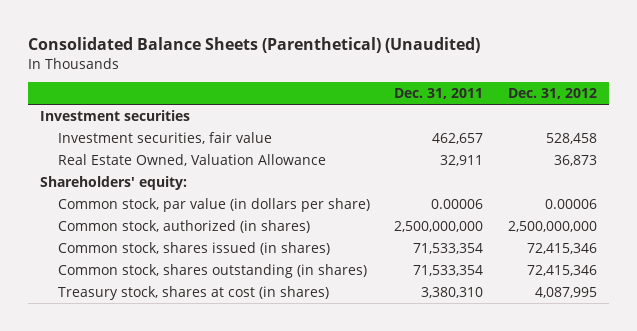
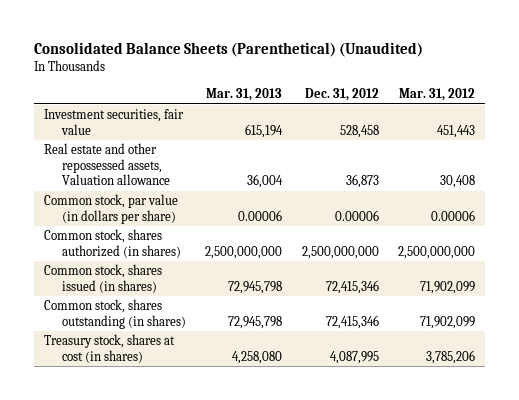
- | Dec. 31, 2011 | Dec. 31, 2012
+ | Mar. 31, 2013 | Dec. 31, 2012 | Mar. 31, 2012
- Investment securities
- Real Estate Owned, Valuation Allowance | 32,911 | 36,873
- Shareholders' equity:
+ Real estate and other repossessed assets, Valuation allowance | 36,004 | 36,873 | 30,408
- Common stock, authorized (in shares) | 2,500,000,000 | 2,500,000,000
+ Common stock, shares authorized (in shares) | 2,500,000,000 | 2,500,000,000 | 2,500,000,000

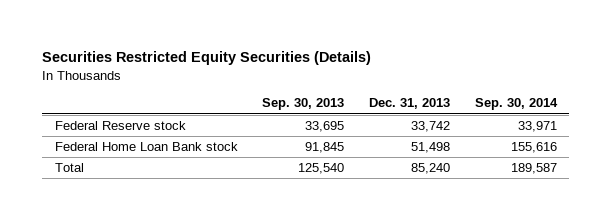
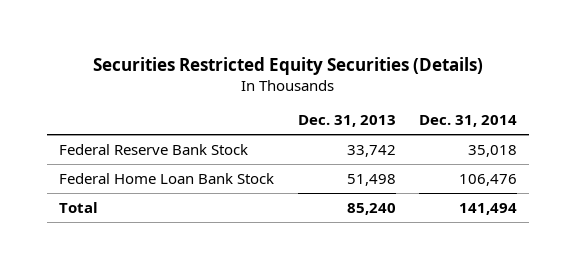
- | Sep. 30, 2013 | Dec. 31, 2013 | Sep. 30, 2014
+ | Dec. 31, 2013 | Dec. 31, 2014
- Federal Reserve stock | 33,695 | 33,742 | 33,971
- Federal Home Loan Bank stock | 91,845 | 51,498 | 155,616
+ Federal Reserve Bank Stock | 33,742 | 35,018
+ Federal Home Loan Bank Stock | 51,498 | 106,476

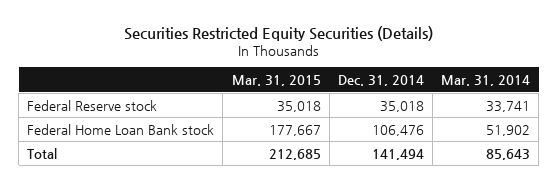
- | Dec. 31, 2013 | Dec. 31, 2014
+ | Mar. 31, 2015 | Dec. 31, 2014 | Mar. 31, 2014
- Federal Reserve Bank Stock | 33,742 | 35,018
- Federal Home Loan Bank Stock | 51,498 | 106,476
+ Federal Reserve stock | 35,018 | 35,018 | 33,741
+ Federal Home Loan Bank stock | 177,667 | 106,476 | 51,902

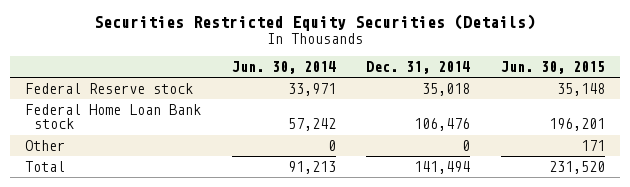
- | Mar. 31, 2015 | Dec. 31, 2014 | Mar. 31, 2014
+ | Jun. 30, 2014 | Dec. 31, 2014 | Jun. 30, 2015
+ Other | 0 | 0 | 171

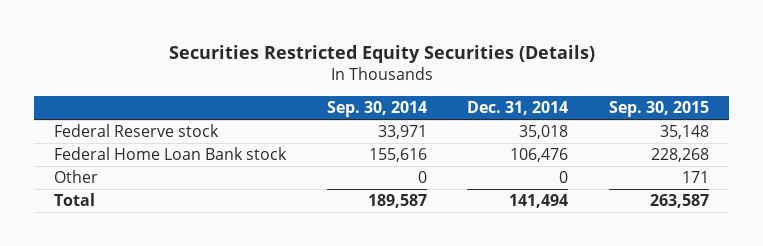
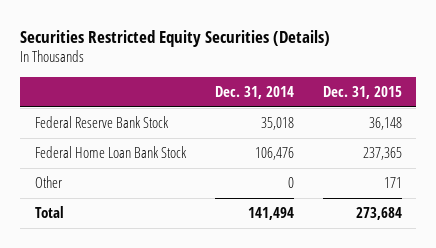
- | Sep. 30, 2014 | Dec. 31, 2014 | Sep. 30, 2015
+ | Dec. 31, 2014 | Dec. 31, 2015
- Federal Reserve stock | 33,971 | 35,018 | 35,148
- Federal Home Loan Bank stock | 155,616 | 106,476 | 228,268
+ Federal Reserve Bank Stock | 35,018 | 36,148
+ Federal Home Loan Bank Stock | 106,476 | 237,365

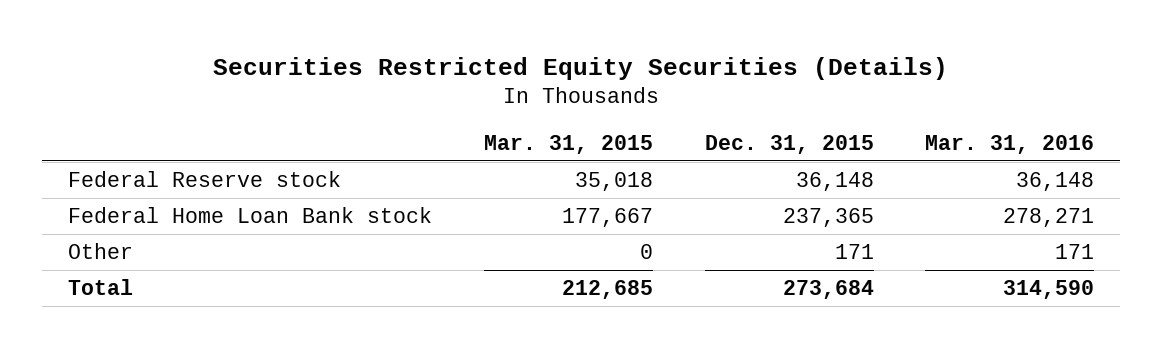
- | Dec. 31, 2014 | Dec. 31, 2015
+ | Mar. 31, 2015 | Dec. 31, 2015 | Mar. 31, 2016
- Federal Reserve Bank Stock | 35,018 | 36,148
- Federal Home Loan Bank Stock | 106,476 | 237,365
+ Federal Reserve stock | 35,018 | 36,148 | 36,148
+ Federal Home Loan Bank stock | 177,667 | 237,365 | 278,271

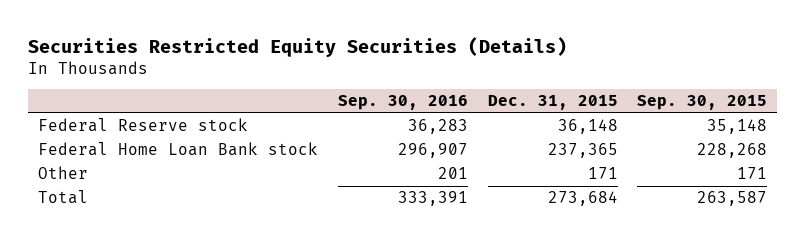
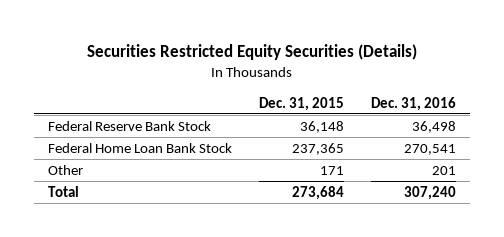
- | Sep. 30, 2016 | Dec. 31, 2015 | Sep. 30, 2015
+ | Dec. 31, 2015 | Dec. 31, 2016
- Federal Reserve stock | 36,283 | 36,148 | 35,148
- Federal Home Loan Bank stock | 296,907 | 237,365 | 228,268
+ Federal Reserve Bank Stock | 36,148 | 36,498
+ Federal Home Loan Bank Stock | 237,365 | 270,541

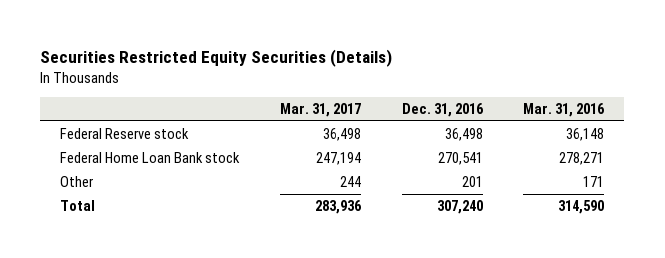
- | Dec. 31, 2015 | Dec. 31, 2016
+ | Mar. 31, 2017 | Dec. 31, 2016 | Mar. 31, 2016
- Federal Reserve Bank Stock | 36,148 | 36,498
- Federal Home Loan Bank Stock | 237,365 | 270,541
+ Federal Reserve stock | 36,498 | 36,498 | 36,148
+ Federal Home Loan Bank stock | 247,194 | 270,541 | 278,271

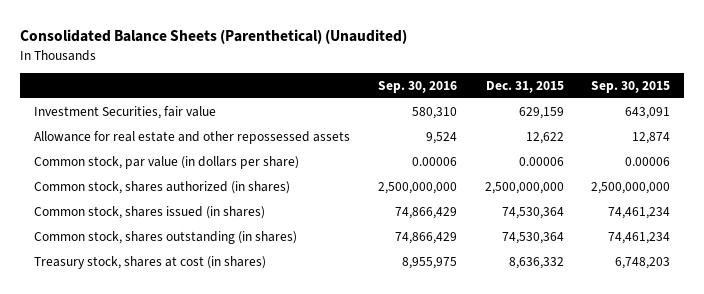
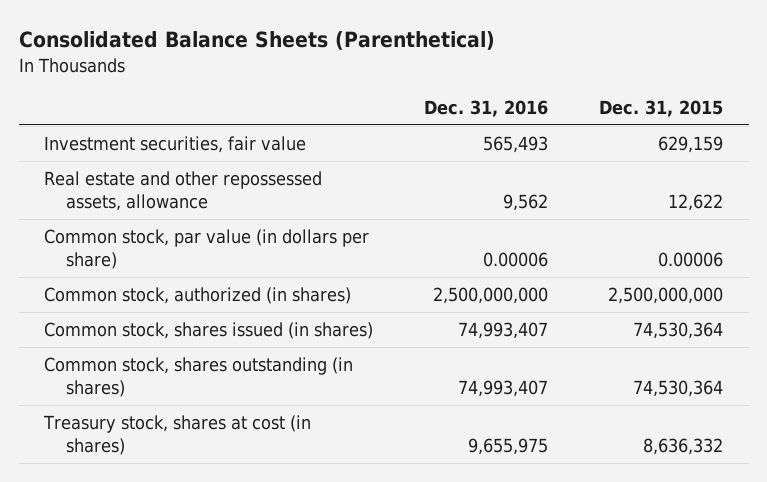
- Consolidated Balance Sheets (Parenthetical) (Unaudited)
+ Consolidated Balance Sheets (Parenthetical)
- | Sep. 30, 2016 | Dec. 31, 2015 | Sep. 30, 2015
+ | Dec. 31, 2016 | Dec. 31, 2015
- Investment Securities, fair value | 580,310 | 629,159 | 643,091
- Allowance for real estate and other repossessed assets | 9,524 | 12,622 | 12,874
+ Investment securities, fair value | 565,493 | 629,159
+ Real estate and other repossessed assets, allowance | 9,562 | 12,622
- Common stock, shares authorized (in shares) | 2,500,000,000 | 2,500,000,000 | 2,500,000,000
+ Common stock, authorized (in shares) | 2,500,000,000 | 2,500,000,000

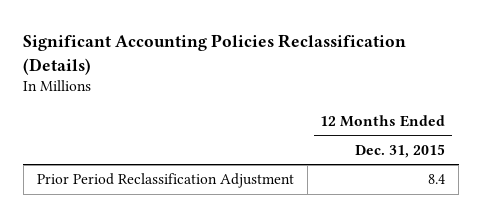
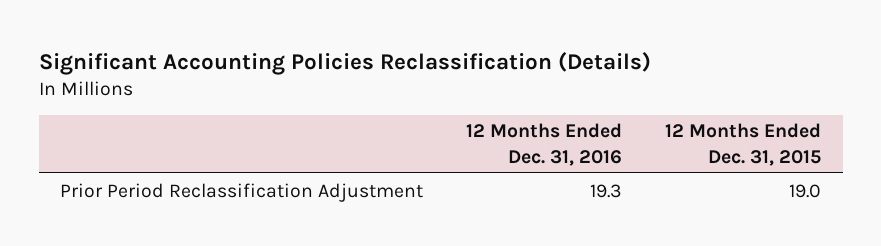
- | 12 Months Ended Dec. 31, 2015
+ | 12 Months Ended Dec. 31, 2016 | 12 Months Ended Dec. 31, 2015
- Prior Period Reclassification Adjustment | 8.4
+ Prior Period Reclassification Adjustment | 19.3 | 19.0

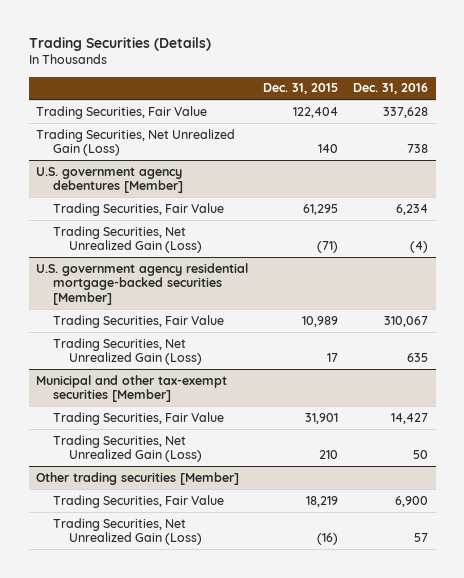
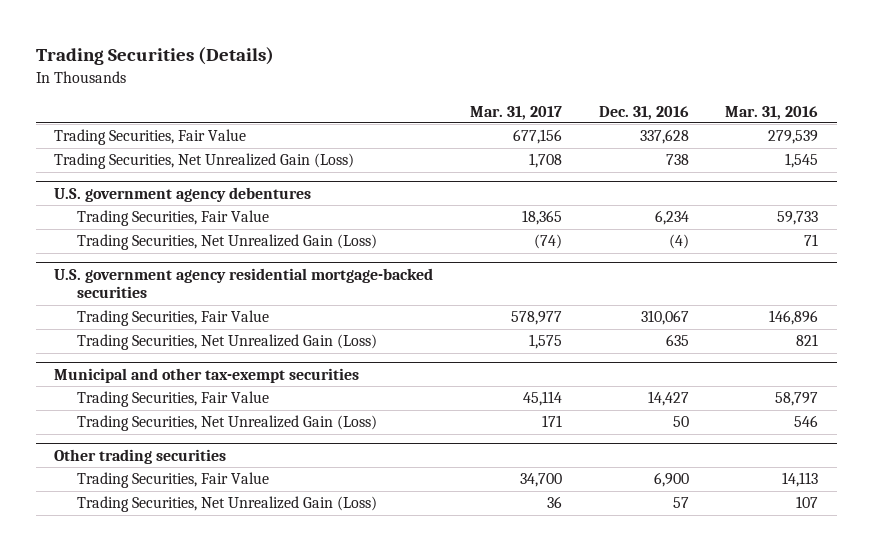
- | Dec. 31, 2015 | Dec. 31, 2016
+ | Mar. 31, 2017 | Dec. 31, 2016 | Mar. 31, 2016
- U.S. government agency debentures [Member]
+ U.S. government agency debentures
- U.S. government agency residential mortgage-backed securities [Member]
+ U.S. government agency residential mortgage-backed securities
- Municipal and other tax-exempt securities [Member]
+ Municipal and other tax-exempt securities
- Other trading securities [Member]
+ Other trading securities

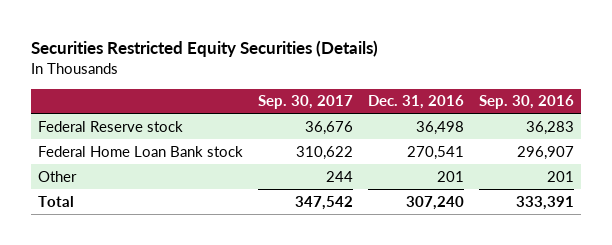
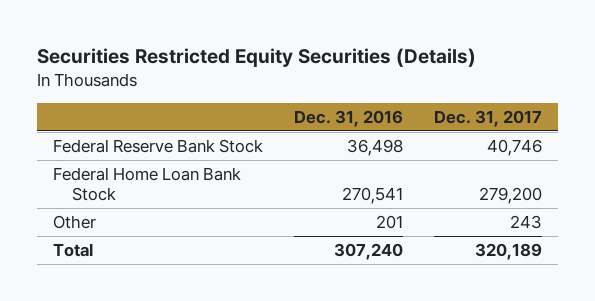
- | Sep. 30, 2017 | Dec. 31, 2016 | Sep. 30, 2016
+ | Dec. 31, 2016 | Dec. 31, 2017
- Federal Reserve stock | 36,676 | 36,498 | 36,283
- Federal Home Loan Bank stock | 310,622 | 270,541 | 296,907
+ Federal Reserve Bank Stock | 36,498 | 40,746
+ Federal Home Loan Bank Stock | 270,541 | 279,200

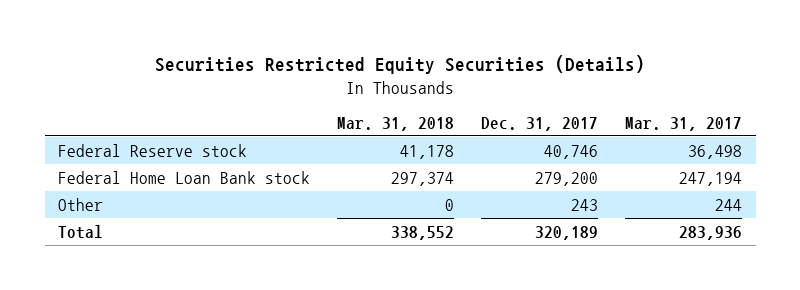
- | Dec. 31, 2016 | Dec. 31, 2017
+ | Mar. 31, 2018 | Dec. 31, 2017 | Mar. 31, 2017
- Federal Reserve Bank Stock | 36,498 | 40,746
- Federal Home Loan Bank Stock | 270,541 | 279,200
+ Federal Reserve stock | 41,178 | 40,746 | 36,498
+ Federal Home Loan Bank stock | 297,374 | 279,200 | 247,194

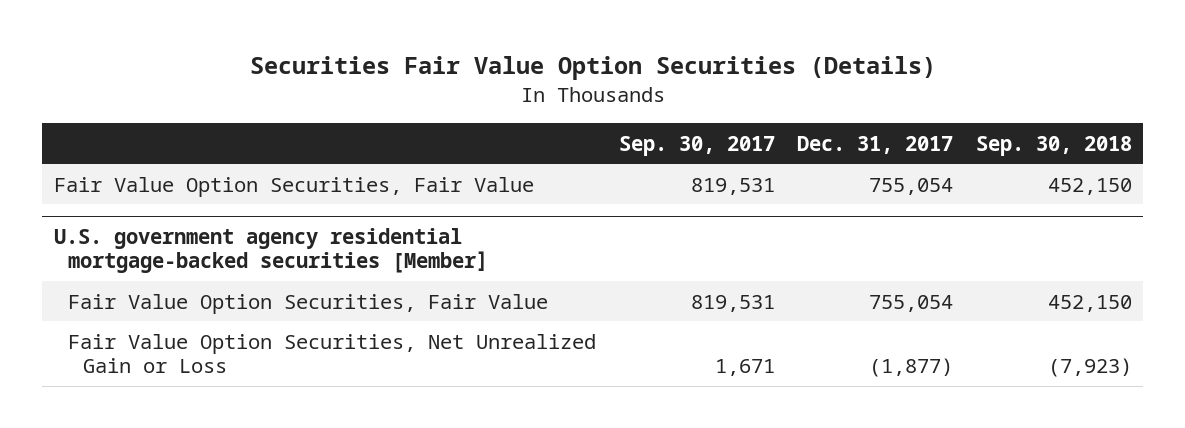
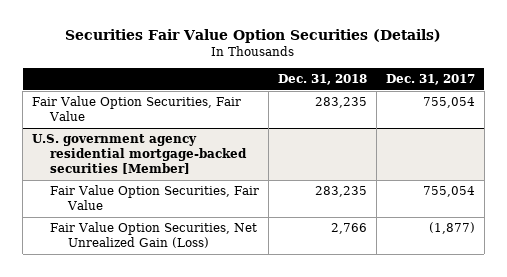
- | Sep. 30, 2017 | Dec. 31, 2017 | Sep. 30, 2018
+ | Dec. 31, 2018 | Dec. 31, 2017
@ U.S. government agency residential mortgage-backed securities [Member]
- Fair Value Option Securities, Net Unrealized Gain or Loss | 1,671 | (1,877) | (7,923)
+ Fair Value Option Securities, Net Unrealized Gain (Loss) | 2,766 | (1,877)

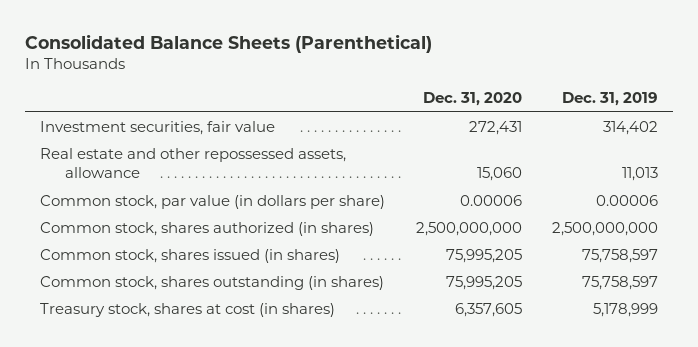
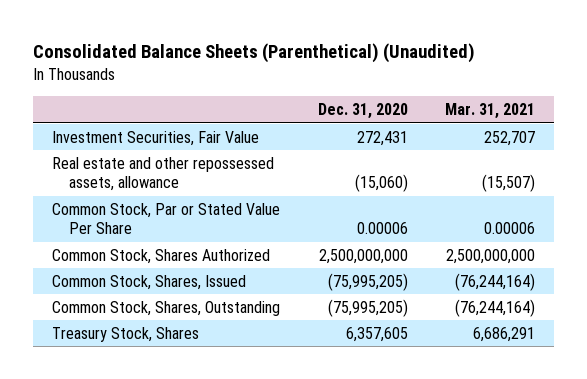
- Consolidated Balance Sheets (Parenthetical)
+ Consolidated Balance Sheets (Parenthetical) (Unaudited)
- | Dec. 31, 2020 | Dec. 31, 2019
+ | Dec. 31, 2020 | Mar. 31, 2021
- Investment securities, fair value | 272,431 | 314,402
- Real estate and other repossessed assets, allowance | 15,060 | 11,013
- Common stock, par value (in dollars per share) | 0.00006 | 0.00006
- Common stock, shares authorized (in shares) | 2,500,000,000 | 2,500,000,000
- Common stock, shares issued (in shares) | 75,995,205 | 75,758,597
- Common stock, shares outstanding (in shares) | 75,995,205 | 75,758,597
- Treasury stock, shares at cost (in shares) | 6,357,605 | 5,178,999
+ Investment Securities, Fair Value | 272,431 | 252,707
+ Real estate and other repossessed assets, allowance | (15,060) | (15,507)
+ Common Stock, Par or Stated Value Per Share | 0.00006 | 0.00006
+ Common Stock, Shares Authorized | 2,500,000,000 | 2,500,000,000
+ Common Stock, Shares, Issued | (75,995,205) | (76,244,164)
+ Common Stock, Shares, Outstanding | (75,995,205) | (76,244,164)
+ Treasury Stock, Shares | 6,357,605 | 6,686,291

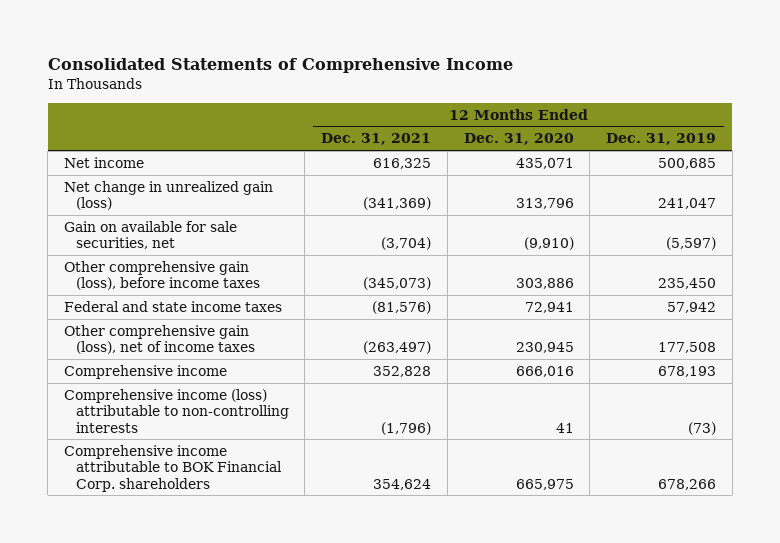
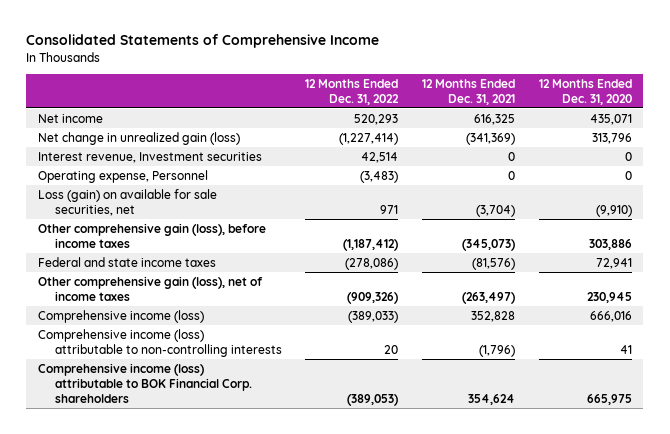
- | 12 Months Ended Dec. 31, 2021 | 12 Months Ended Dec. 31, 2020 | 12 Months Ended Dec. 31, 2019
+ | 12 Months Ended Dec. 31, 2022 | 12 Months Ended Dec. 31, 2021 | 12 Months Ended Dec. 31, 2020
- Gain on available for sale securities, net | (3,704) | (9,910) | (5,597)
+ Interest revenue, Investment securities | 42,514 | 0 | 0
+ Operating expense, Personnel | (3,483) | 0 | 0
+ Loss (gain) on available for sale securities, net | 971 | (3,704) | (9,910)
- Comprehensive income | 352,828 | 666,016 | 678,193
+ Comprehensive income (loss) | (389,033) | 352,828 | 666,016
- Comprehensive income attributable to BOK Financial Corp. shareholders | 354,624 | 665,975 | 678,266
+ Comprehensive income (loss) attributable to BOK Financial Corp. shareholders | (389,053) | 354,624 | 665,975

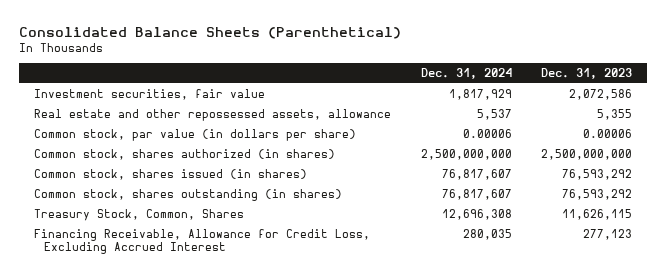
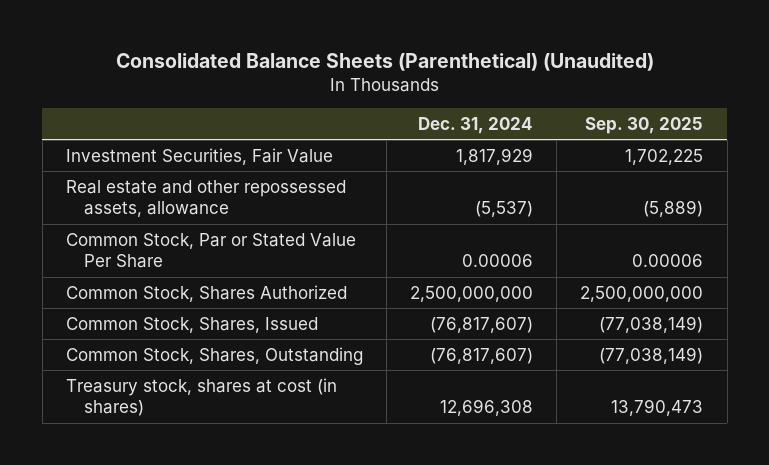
- Consolidated Balance Sheets (Parenthetical)
+ Consolidated Balance Sheets (Parenthetical) (Unaudited)
- | Dec. 31, 2024 | Dec. 31, 2023
+ | Dec. 31, 2024 | Sep. 30, 2025
- Investment securities, fair value | 1,817,929 | 2,072,586
- Real estate and other repossessed assets, allowance | 5,537 | 5,355
- Common stock, par value (in dollars per share) | 0.00006 | 0.00006
- Common stock, shares authorized (in shares) | 2,500,000,000 | 2,500,000,000
- Common stock, shares issued (in shares) | 76,817,607 | 76,593,292
- Common stock, shares outstanding (in shares) | 76,817,607 | 76,593,292
- Treasury Stock, Common, Shares | 12,696,308 | 11,626,115
- Financing Receivable, Allowance for Credit Loss, Excluding Accrued Interest | 280,035 | 277,123
+ Investment Securities, Fair Value | 1,817,929 | 1,702,225
+ Real estate and other repossessed assets, allowance | (5,537) | (5,889)
+ Common Stock, Par or Stated Value Per Share | 0.00006 | 0.00006
+ Common Stock, Shares Authorized | 2,500,000,000 | 2,500,000,000
+ Common Stock, Shares, Issued | (76,817,607) | (77,038,149)
+ Common Stock, Shares, Outstanding | (76,817,607) | (77,038,149)
+ Treasury stock, shares at cost (in shares) | 12,696,308 | 13,790,473

